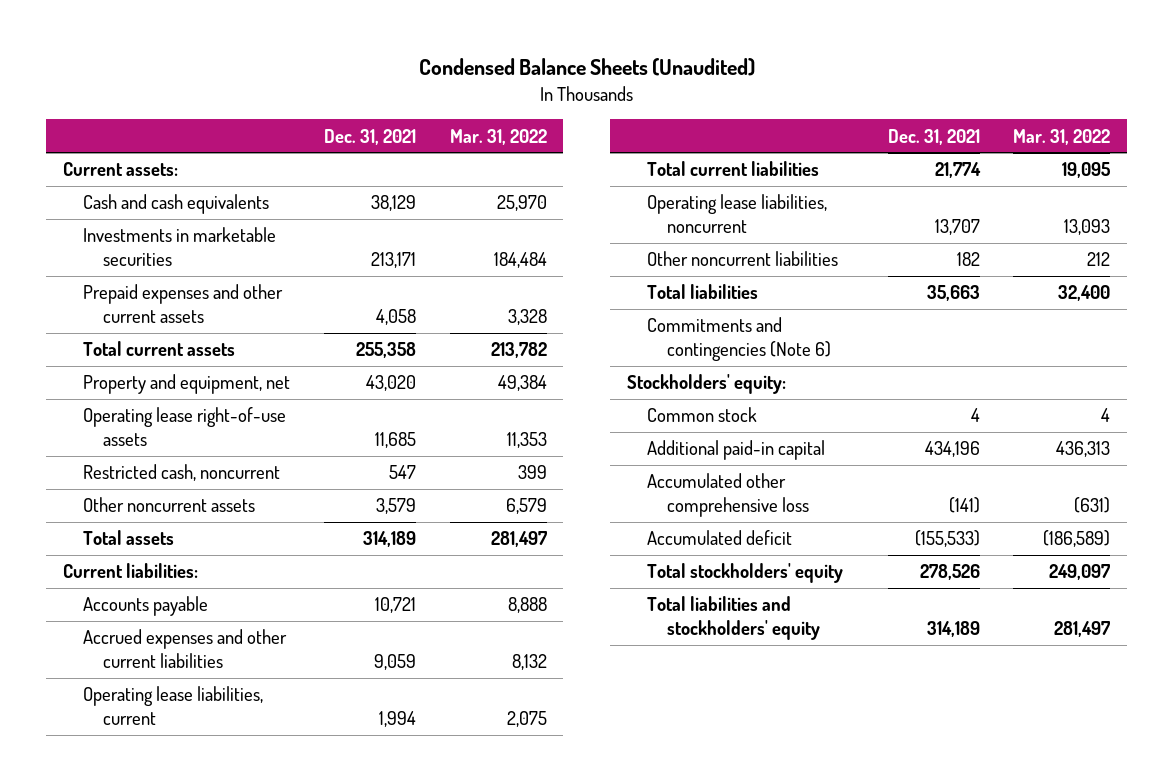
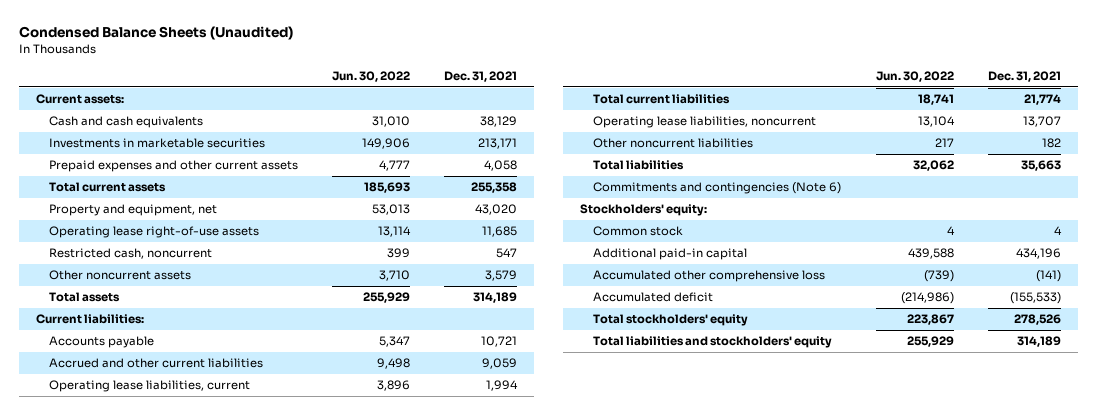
- | Dec. 31, 2021 | Mar. 31, 2022
+ | Jun. 30, 2022 | Dec. 31, 2021
- Accrued expenses and other current liabilities | 9,059 | 8,132
+ Accrued and other current liabilities | 9,498 | 9,059

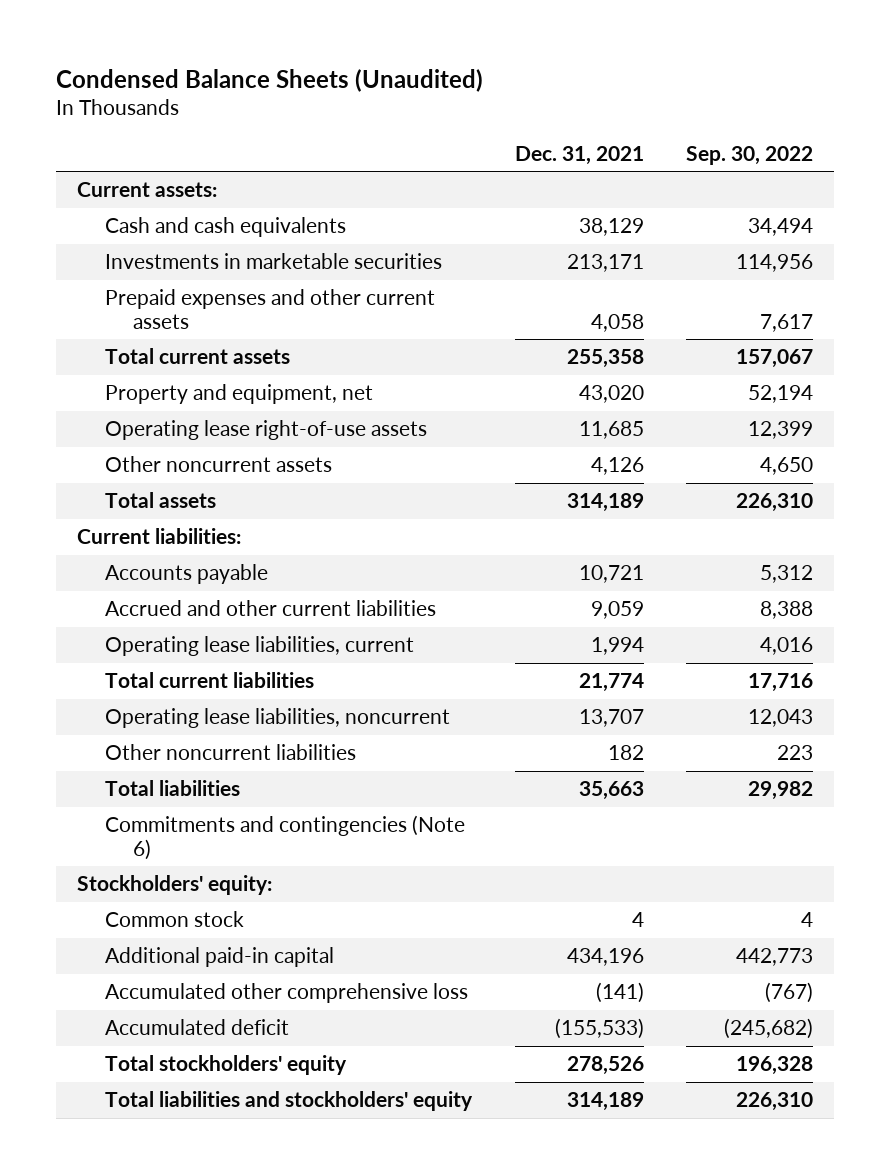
- | Jun. 30, 2022 | Dec. 31, 2021
+ | Dec. 31, 2021 | Sep. 30, 2022
- Restricted cash, noncurrent | 399 | 547
- Other noncurrent assets | 3,710 | 3,579
+ Other noncurrent assets | 4,126 | 4,650

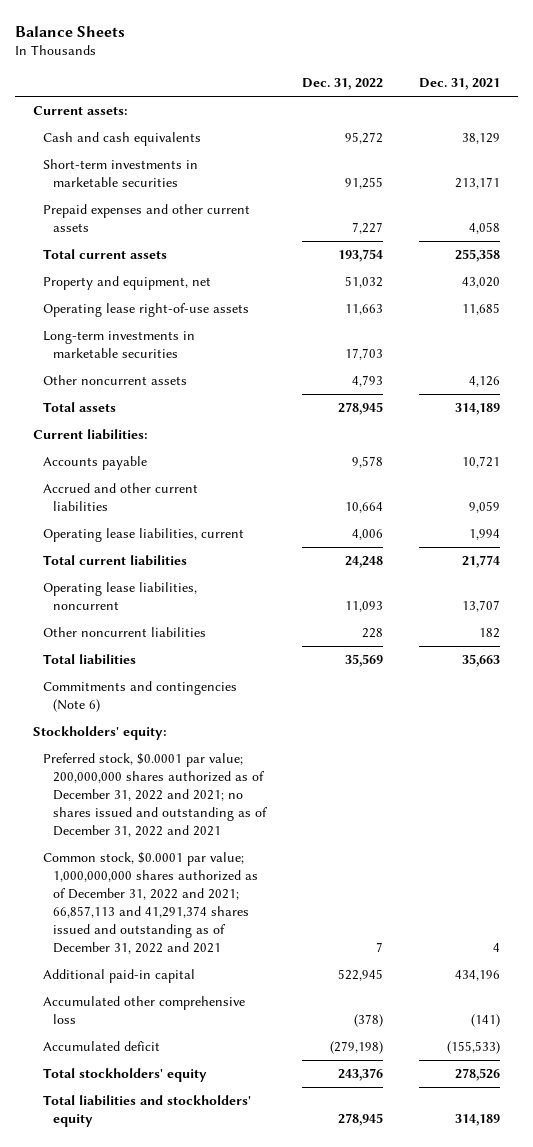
- Condensed Balance Sheets (Unaudited)
+ Balance Sheets
- | Dec. 31, 2021 | Sep. 30, 2022
+ | Dec. 31, 2022 | Dec. 31, 2021
- Investments in marketable securities | 213,171 | 114,956
+ Short-term investments in marketable securities | 91,255 | 213,171
+ Long-term investments in marketable securities | 17,703 |
- Common stock | 4 | 4
+ Preferred stock, $0.0001 par value; 200,000,000 shares authorized as of December 31, 2022 and 2021; no shares issued and outstanding as of December 31, 2022 and 2021
+ Common stock, $0.0001 par value; 1,000,000,000 shares authorized as of December 31, 2022 and 2021; 66,857,113 and 41,291,374 shares issued and outstanding as of December 31, 2022 and 2021 | 7 | 4

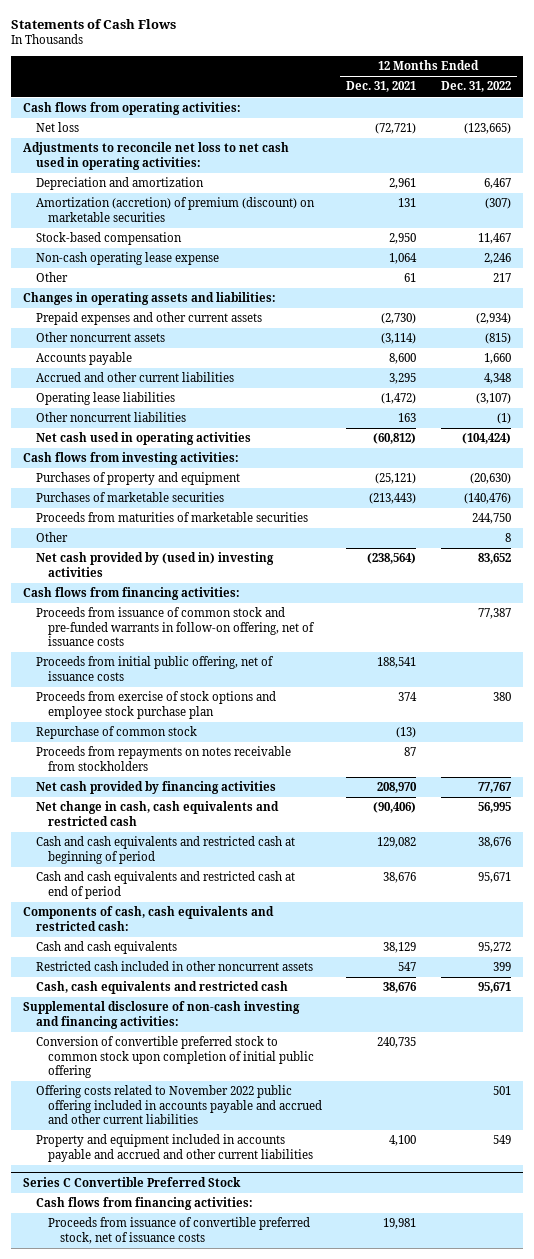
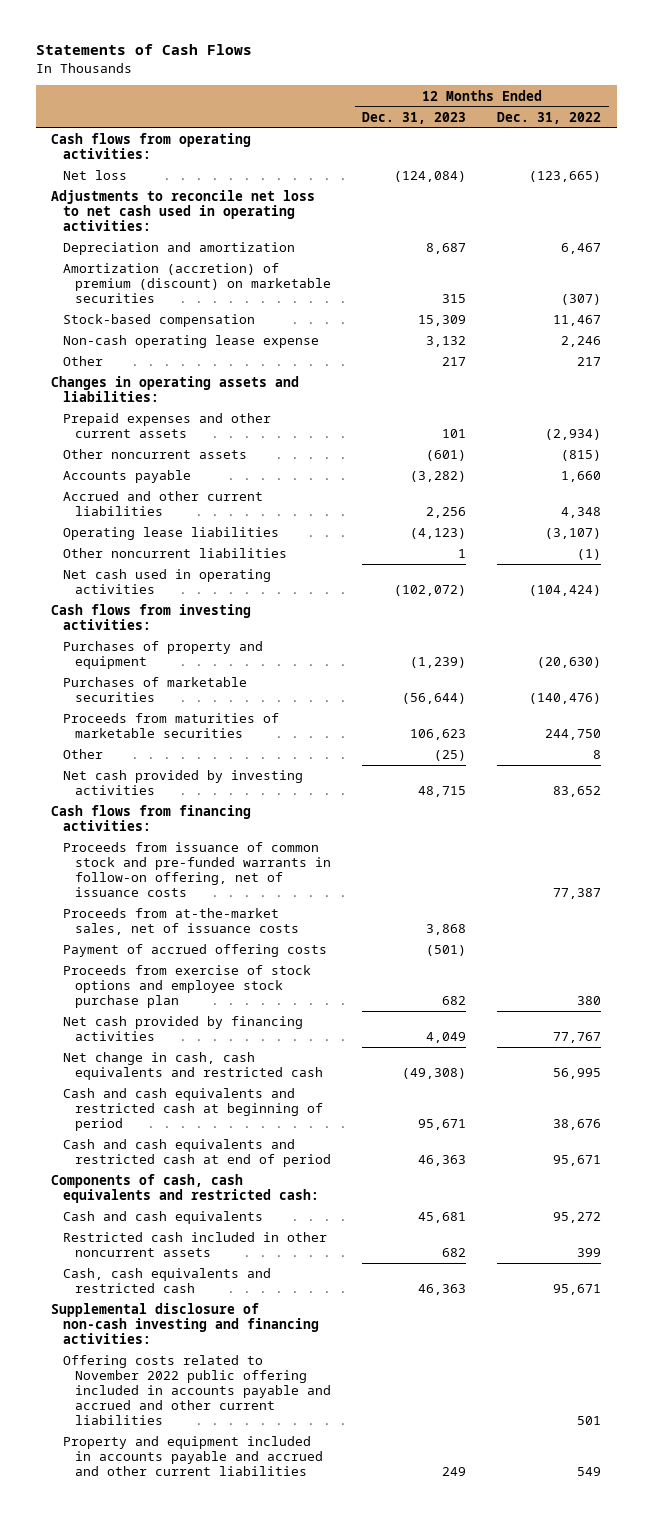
- | 12 Months Ended Dec. 31, 2021 | 12 Months Ended Dec. 31, 2022
+ | 12 Months Ended Dec. 31, 2023 | 12 Months Ended Dec. 31, 2022
- Net cash provided by (used in) investing activities | (238,564) | 83,652
+ Net cash provided by investing activities | 48,715 | 83,652
- Proceeds from initial public offering, net of issuance costs | 188,541 |
+ Proceeds from at-the-market sales, net of issuance costs | 3,868 |
+ Payment of accrued offering costs | (501) |
- Repurchase of common stock | (13) |
- Proceeds from repayments on notes receivable from stockholders | 87 |
- Conversion of convertible preferred stock to common stock upon completion of initial public offering | 240,735 |
- Series C Convertible Preferred Stock
- Cash flows from financing activities:
- Proceeds from issuance of convertible preferred stock, net of issuance costs | 19,981 |

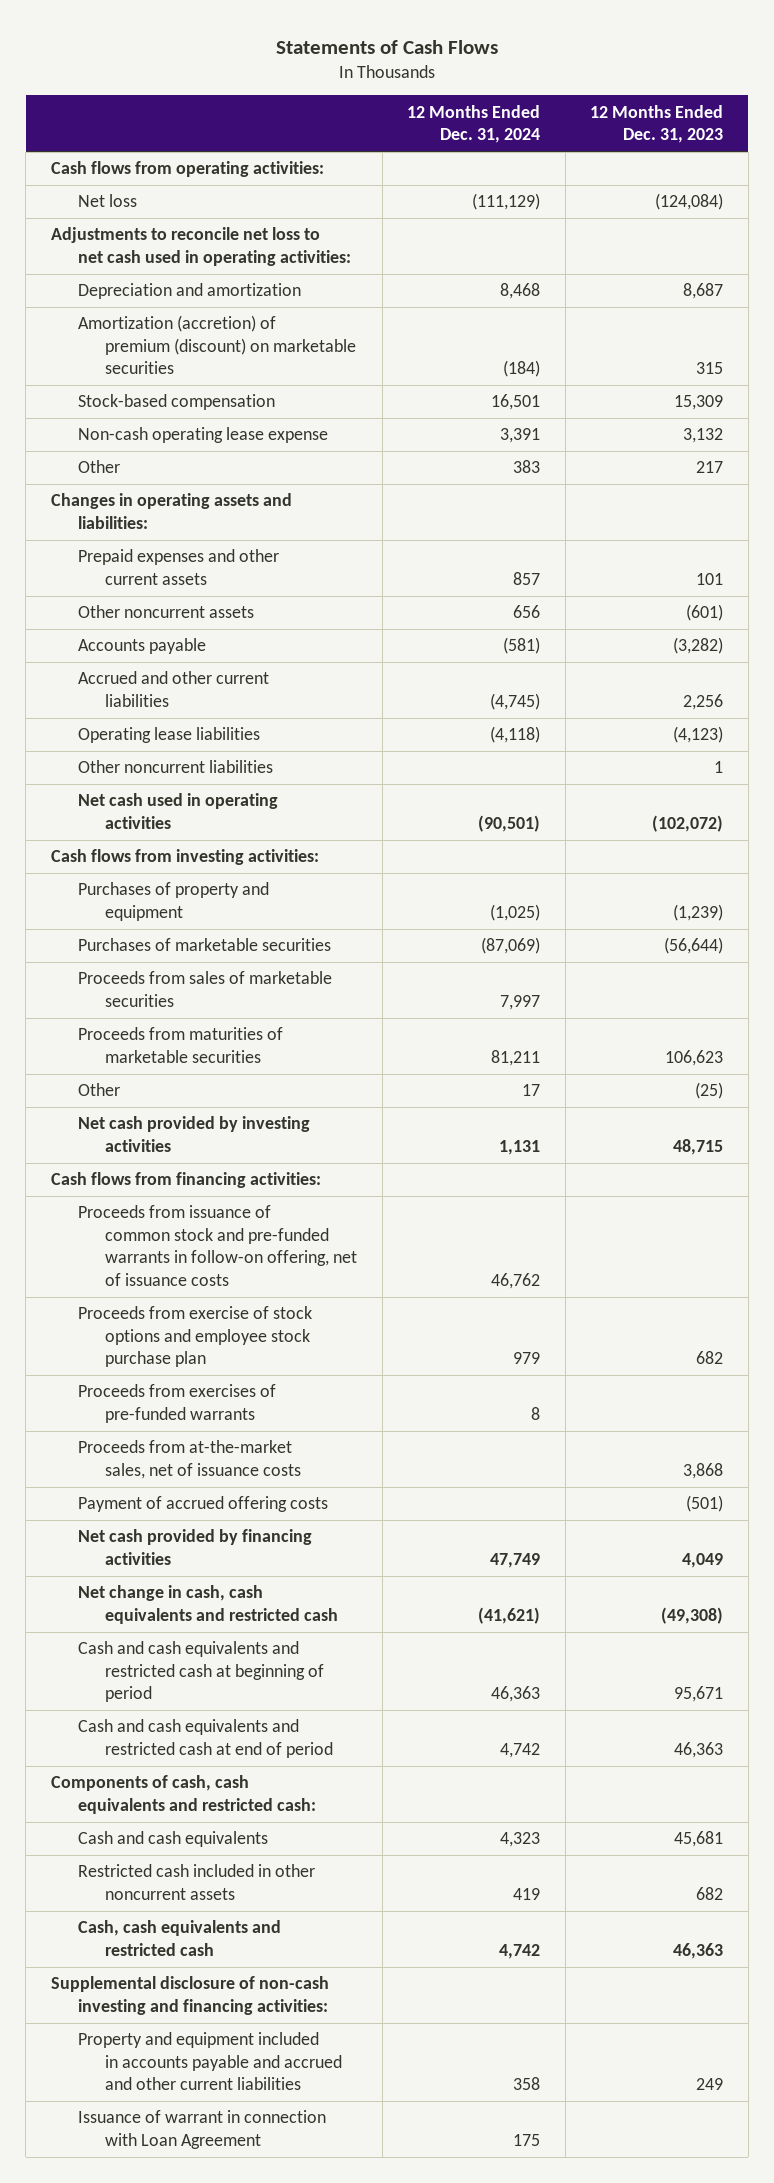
- | 12 Months Ended Dec. 31, 2023 | 12 Months Ended Dec. 31, 2022
+ | 12 Months Ended Dec. 31, 2024 | 12 Months Ended Dec. 31, 2023
+ Proceeds from sales of marketable securities | 7,997 |
moved up: Proceeds from exercise of stock options and employee stock purchase plan | 979 | 682
+ Proceeds from exercises of pre-funded warrants | 8 |
- Offering costs related to November 2022 public offering included in accounts payable and accrued and other current liabilities | | 501
+ Issuance of warrant in connection with Loan Agreement | 175 |

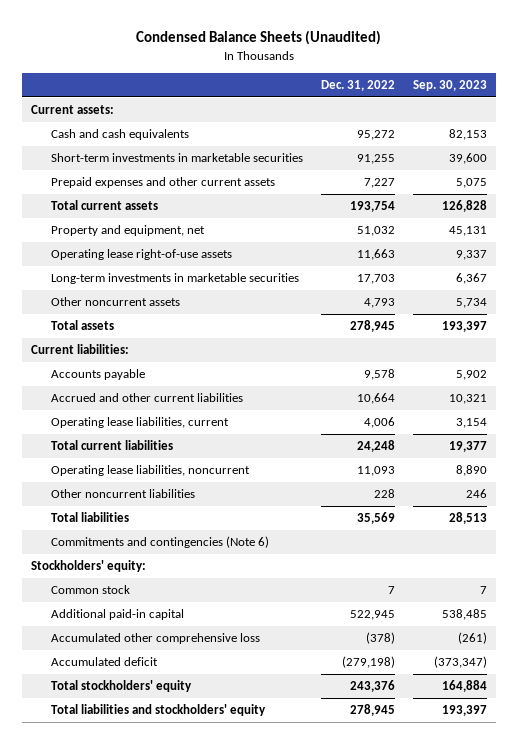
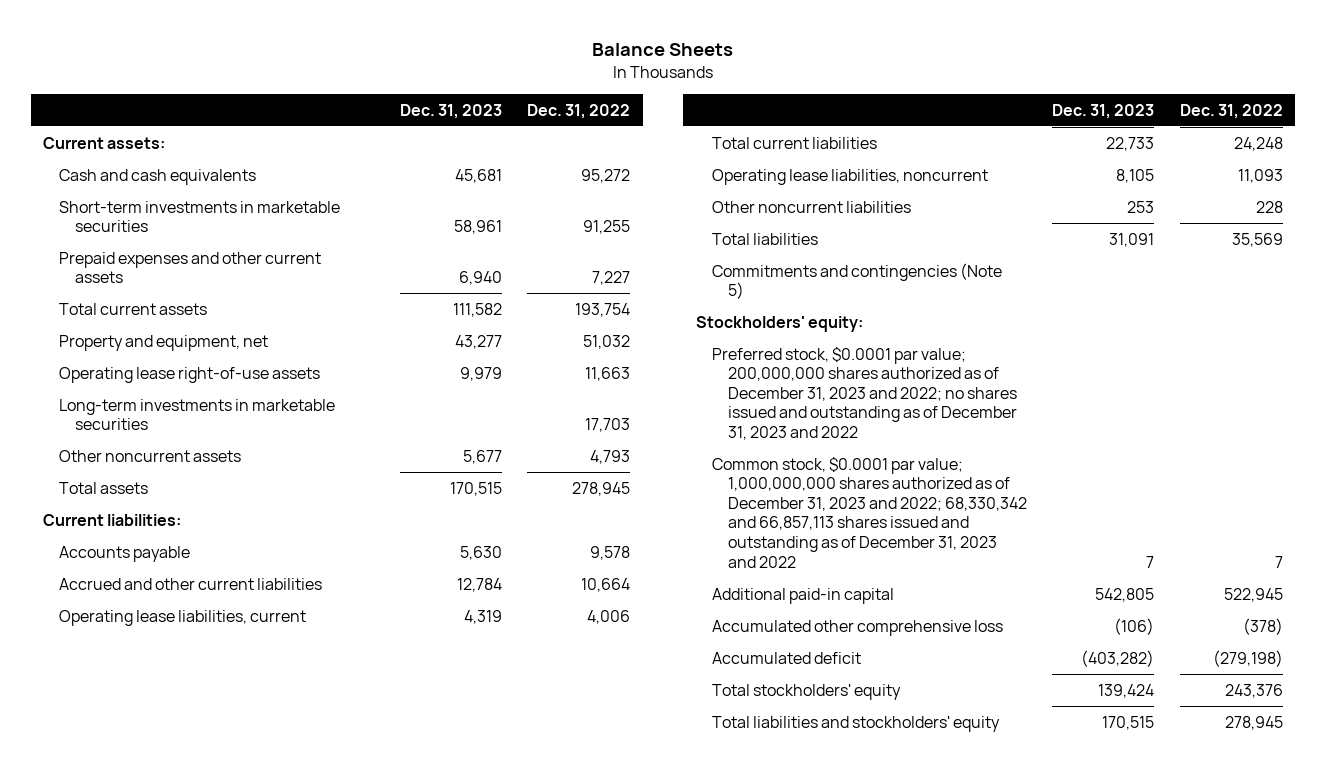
- Condensed Balance Sheets (Unaudited)
+ Balance Sheets
- | Dec. 31, 2022 | Sep. 30, 2023
+ | Dec. 31, 2023 | Dec. 31, 2022
- Commitments and contingencies (Note 6)
+ Commitments and contingencies (Note 5)
- Common stock | 7 | 7
+ Preferred stock, $0.0001 par value; 200,000,000 shares authorized as of December 31, 2023 and 2022; no shares issued and outstanding as of December 31, 2023 and 2022
+ Common stock, $0.0001 par value; 1,000,000,000 shares authorized as of December 31, 2023 and 2022; 68,330,342 and 66,857,113 shares issued and outstanding as of December 31, 2023 and 2022 | 7 | 7

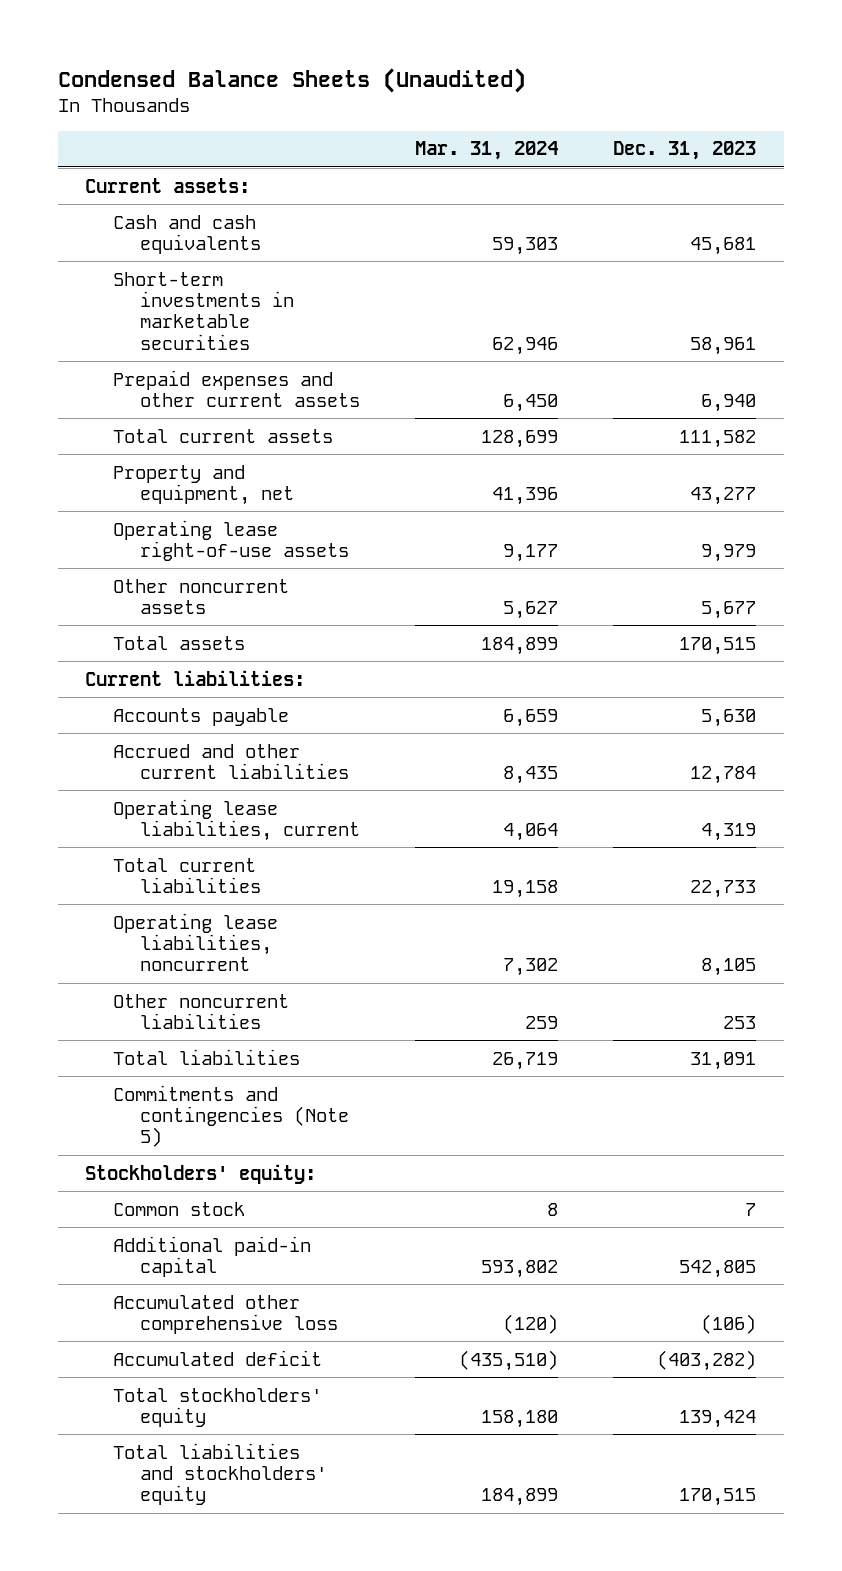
- Balance Sheets
+ Condensed Balance Sheets (Unaudited)
- | Dec. 31, 2023 | Dec. 31, 2022
+ | Mar. 31, 2024 | Dec. 31, 2023
- Long-term investments in marketable securities | | 17,703
- Preferred stock, $0.0001 par value; 200,000,000 shares authorized as of December 31, 2023 and 2022; no shares issued and outstanding as of December 31, 2023 and 2022
- Common stock, $0.0001 par value; 1,000,000,000 shares authorized as of December 31, 2023 and 2022; 68,330,342 and 66,857,113 shares issued and outstanding as of December 31, 2023 and 2022 | 7 | 7
+ Common stock | 8 | 7

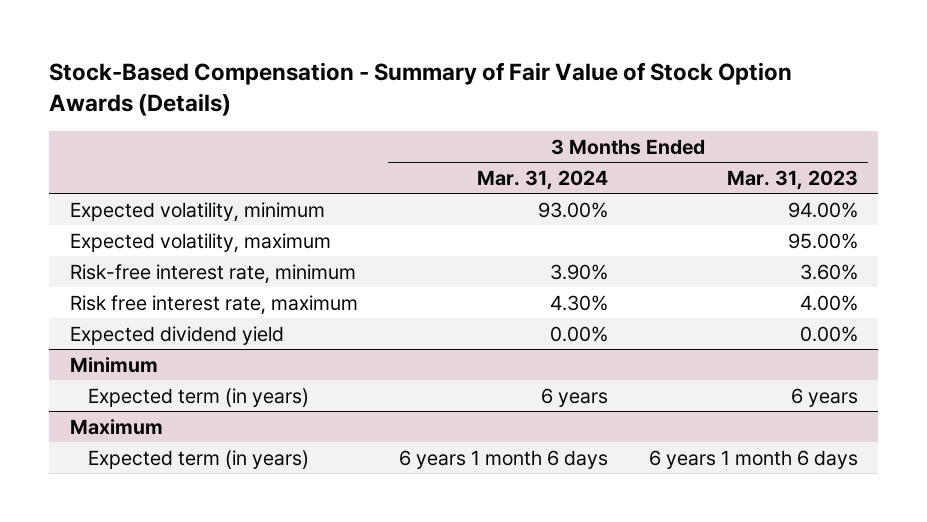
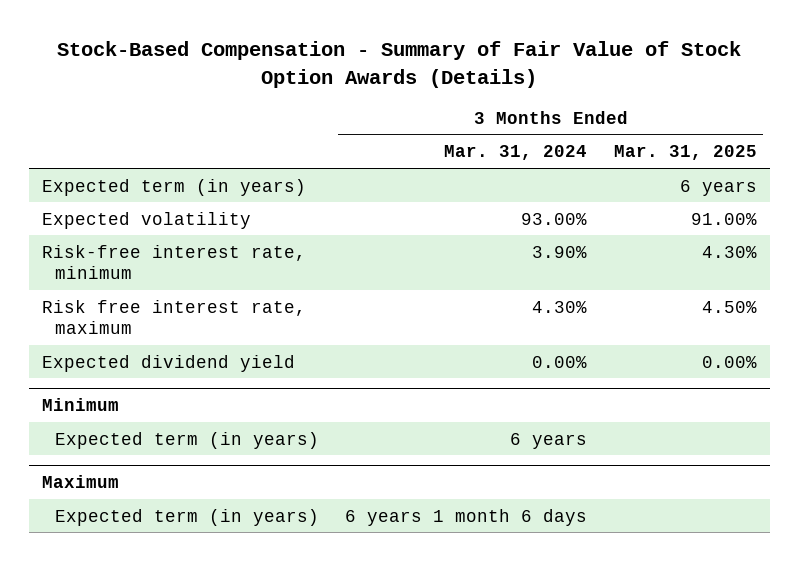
- | 3 Months Ended Mar. 31, 2024 | 3 Months Ended Mar. 31, 2023
+ | 3 Months Ended Mar. 31, 2024 | 3 Months Ended Mar. 31, 2025
- Expected volatility, minimum | 93.00% | 94.00%
- Expected volatility, maximum | | 95.00%
+ Expected term (in years) | | 6 years
+ Expected volatility | 93.00% | 91.00%

